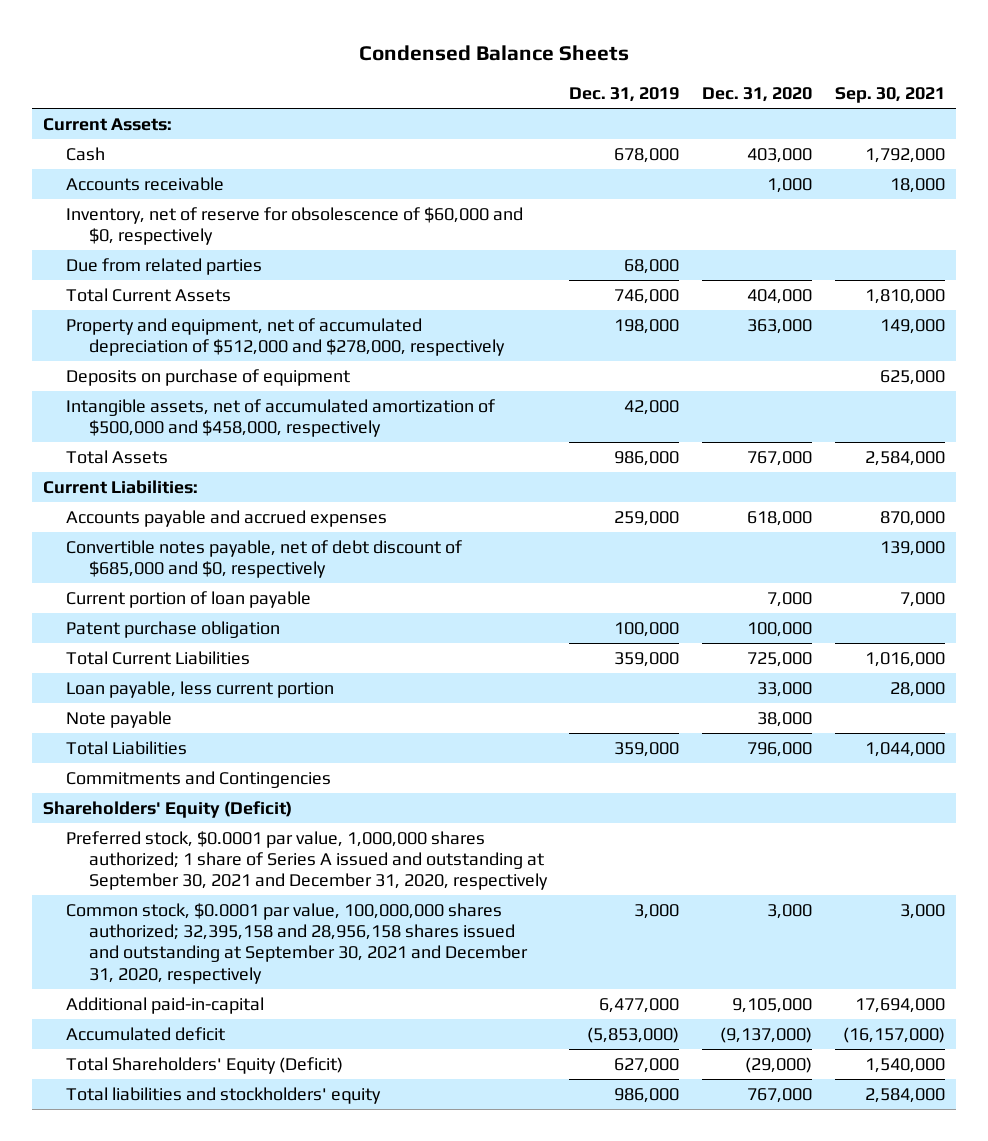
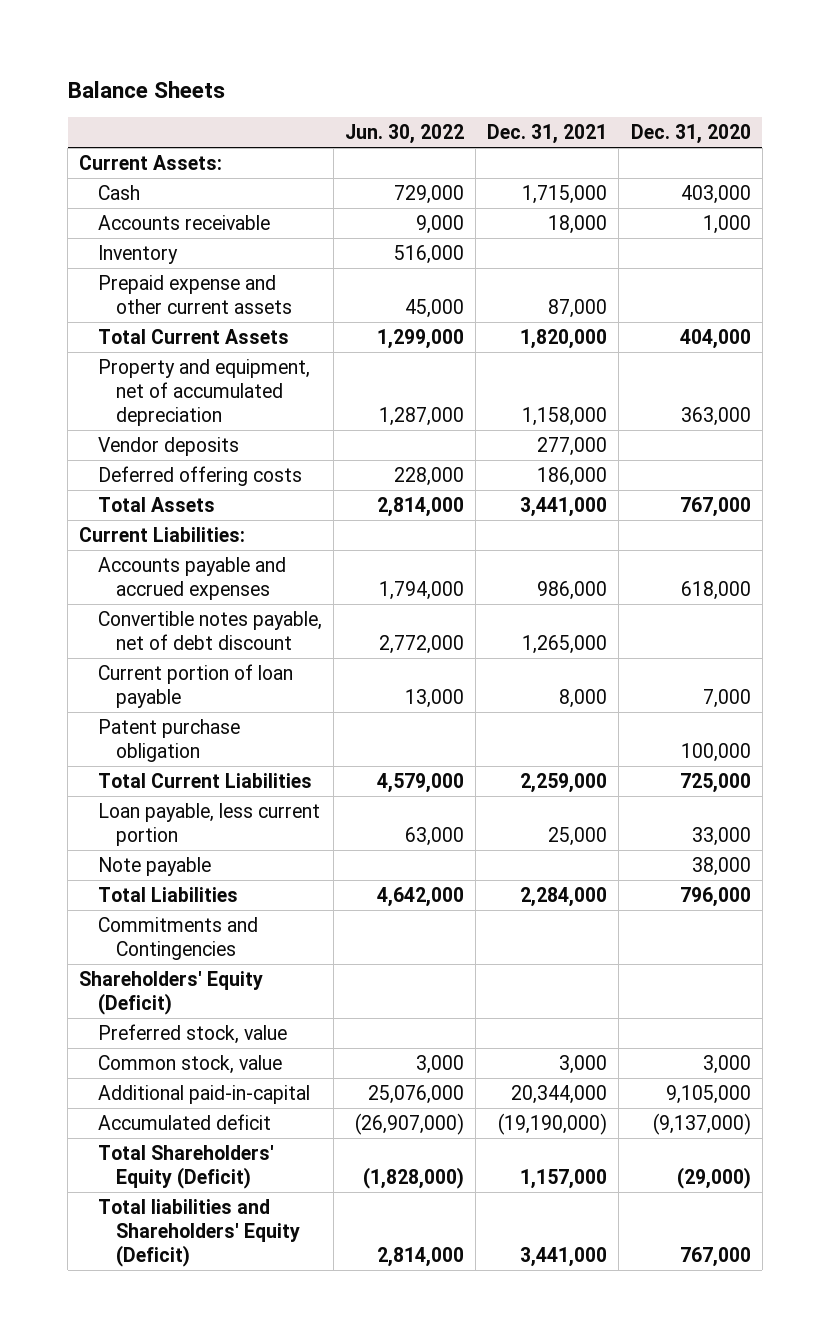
- Condensed Balance Sheets
+ Balance Sheets
- | Dec. 31, 2019 | Dec. 31, 2020 | Sep. 30, 2021
+ | Jun. 30, 2022 | Dec. 31, 2021 | Dec. 31, 2020
- Inventory, net of reserve for obsolescence of $60,000 and $0, respectively
- Due from related parties | 68,000 | |
+ Inventory | 516,000 | |
+ Prepaid expense and other current assets | 45,000 | 87,000 |
- Property and equipment, net of accumulated depreciation of $512,000 and $278,000, respectively | 198,000 | 363,000 | 149,000
- Deposits on purchase of equipment | | | 625,000
- Intangible assets, net of accumulated amortization of $500,000 and $458,000, respectively | 42,000 | |
+ Property and equipment, net of accumulated depreciation | 1,287,000 | 1,158,000 | 363,000
+ Vendor deposits | | 277,000 |
+ Deferred offering costs | 228,000 | 186,000 |
- Convertible notes payable, net of debt discount of $685,000 and $0, respectively | | | 139,000
+ Convertible notes payable, net of debt discount | 2,772,000 | 1,265,000 |
- Preferred stock, $0.0001 par value, 1,000,000 shares authorized; 1 share of Series A issued and outstanding at September 30, 2021 and December 31, 2020, respectively
- Common stock, $0.0001 par value, 100,000,000 shares authorized; 32,395,158 and 28,956,158 shares issued and outstanding at September 30, 2021 and December 31, 2020, respectively | 3,000 | 3,000 | 3,000
+ Preferred stock, value
+ Common stock, value | 3,000 | 3,000 | 3,000
- Total liabilities and stockholders' equity | 986,000 | 767,000 | 2,584,000
+ Total liabilities and Shareholders' Equity (Deficit) | 2,814,000 | 3,441,000 | 767,000

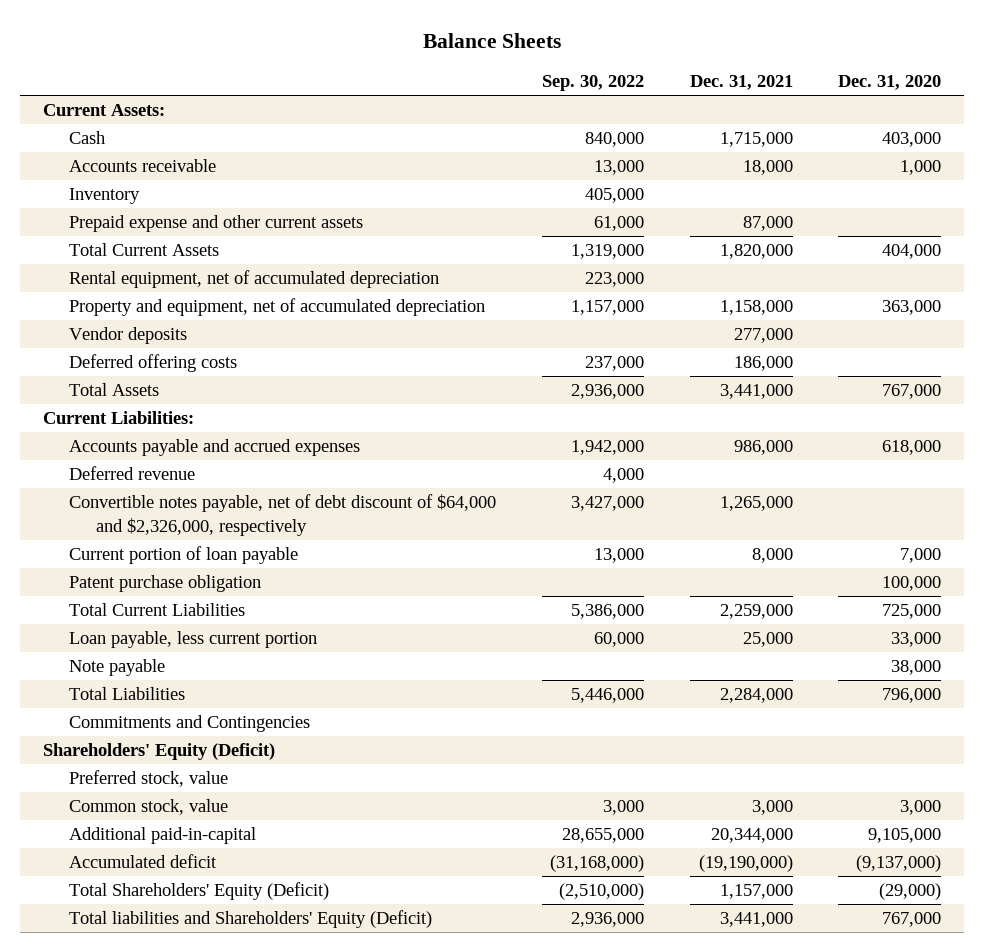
- | Jun. 30, 2022 | Dec. 31, 2021 | Dec. 31, 2020
+ | Sep. 30, 2022 | Dec. 31, 2021 | Dec. 31, 2020
+ Rental equipment, net of accumulated depreciation | 223,000 | |
- Convertible notes payable, net of debt discount | 2,772,000 | 1,265,000 |
+ Deferred revenue | 4,000 | |
+ Convertible notes payable, net of debt discount of $64,000 and $2,326,000, respectively | 3,427,000 | 1,265,000 |

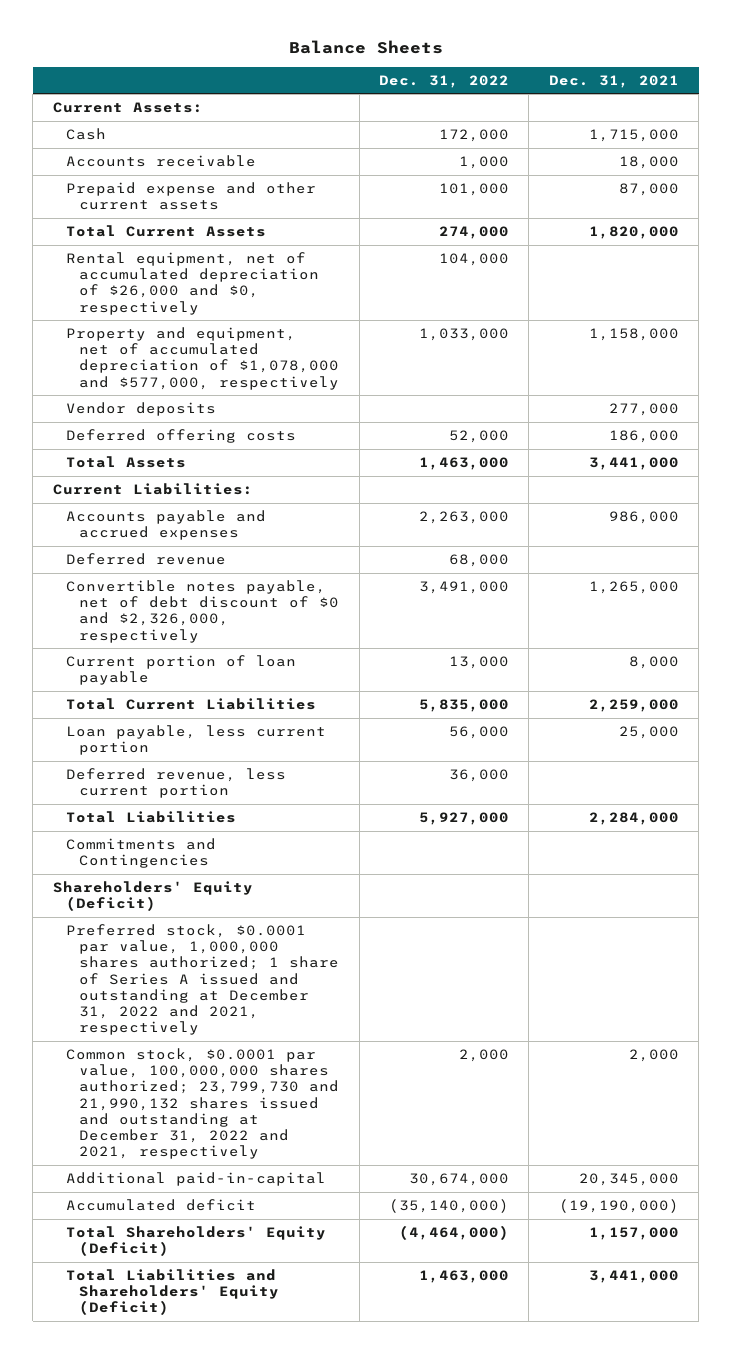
- | Sep. 30, 2022 | Dec. 31, 2021 | Dec. 31, 2020
+ | Dec. 31, 2022 | Dec. 31, 2021
- Inventory | 405,000 | |
- Rental equipment, net of accumulated depreciation | 223,000 | |
- Property and equipment, net of accumulated depreciation | 1,157,000 | 1,158,000 | 363,000
+ Rental equipment, net of accumulated depreciation of $26,000 and $0, respectively | 104,000 |
+ Property and equipment, net of accumulated depreciation of $1,078,000 and $577,000, respectively | 1,033,000 | 1,158,000
- Convertible notes payable, net of debt discount of $64,000 and $2,326,000, respectively | 3,427,000 | 1,265,000 |
+ Convertible notes payable, net of debt discount of $0 and $2,326,000, respectively | 3,491,000 | 1,265,000
- Patent purchase obligation | | | 100,000
- Note payable | | | 38,000
+ Deferred revenue, less current portion | 36,000 |
- Preferred stock, value
- Common stock, value | 3,000 | 3,000 | 3,000
- Additional paid-in-capital | 28,655,000 | 20,344,000 | 9,105,000
+ Preferred stock, $0.0001 par value, 1,000,000 shares authorized; 1 share of Series A issued and outstanding at December 31, 2022 and 2021, respectively
+ Common stock, $0.0001 par value, 100,000,000 shares authorized; 23,799,730 and 21,990,132 shares issued and outstanding at December 31, 2022 and 2021, respectively | 2,000 | 2,000
+ Additional paid-in-capital | 30,674,000 | 20,345,000
- Total liabilities and Shareholders' Equity (Deficit) | 2,936,000 | 3,441,000 | 767,000
+ Total Liabilities and Shareholders' Equity (Deficit) | 1,463,000 | 3,441,000

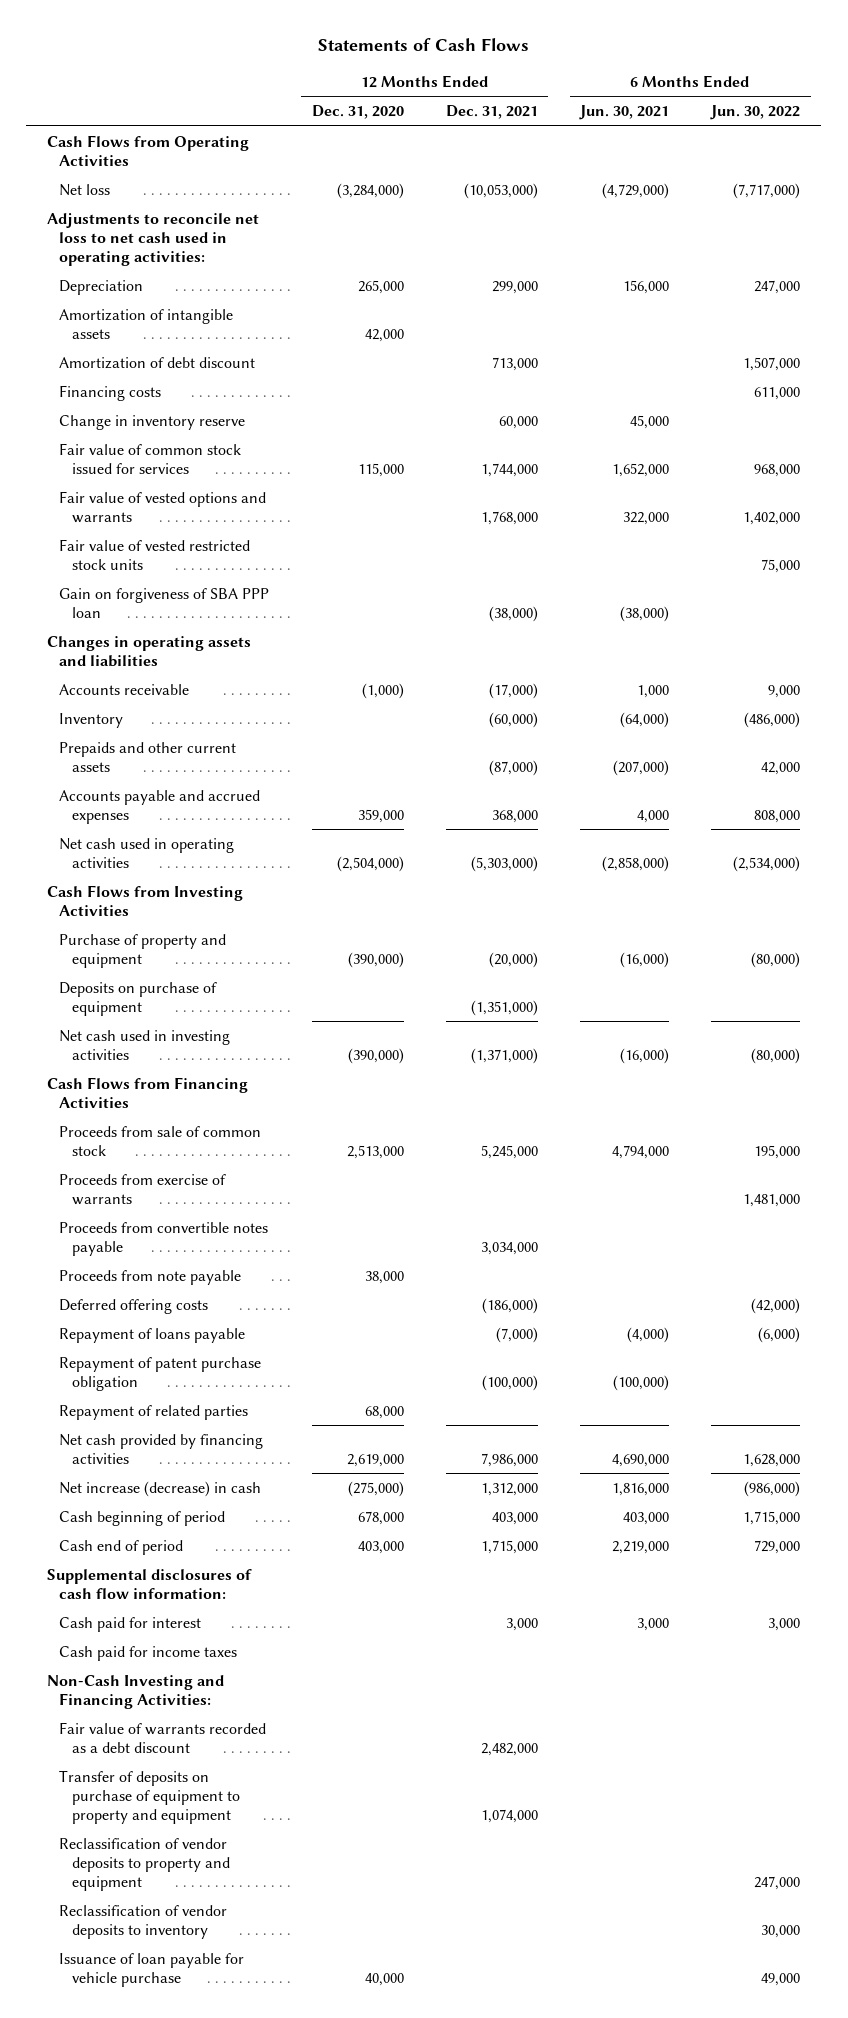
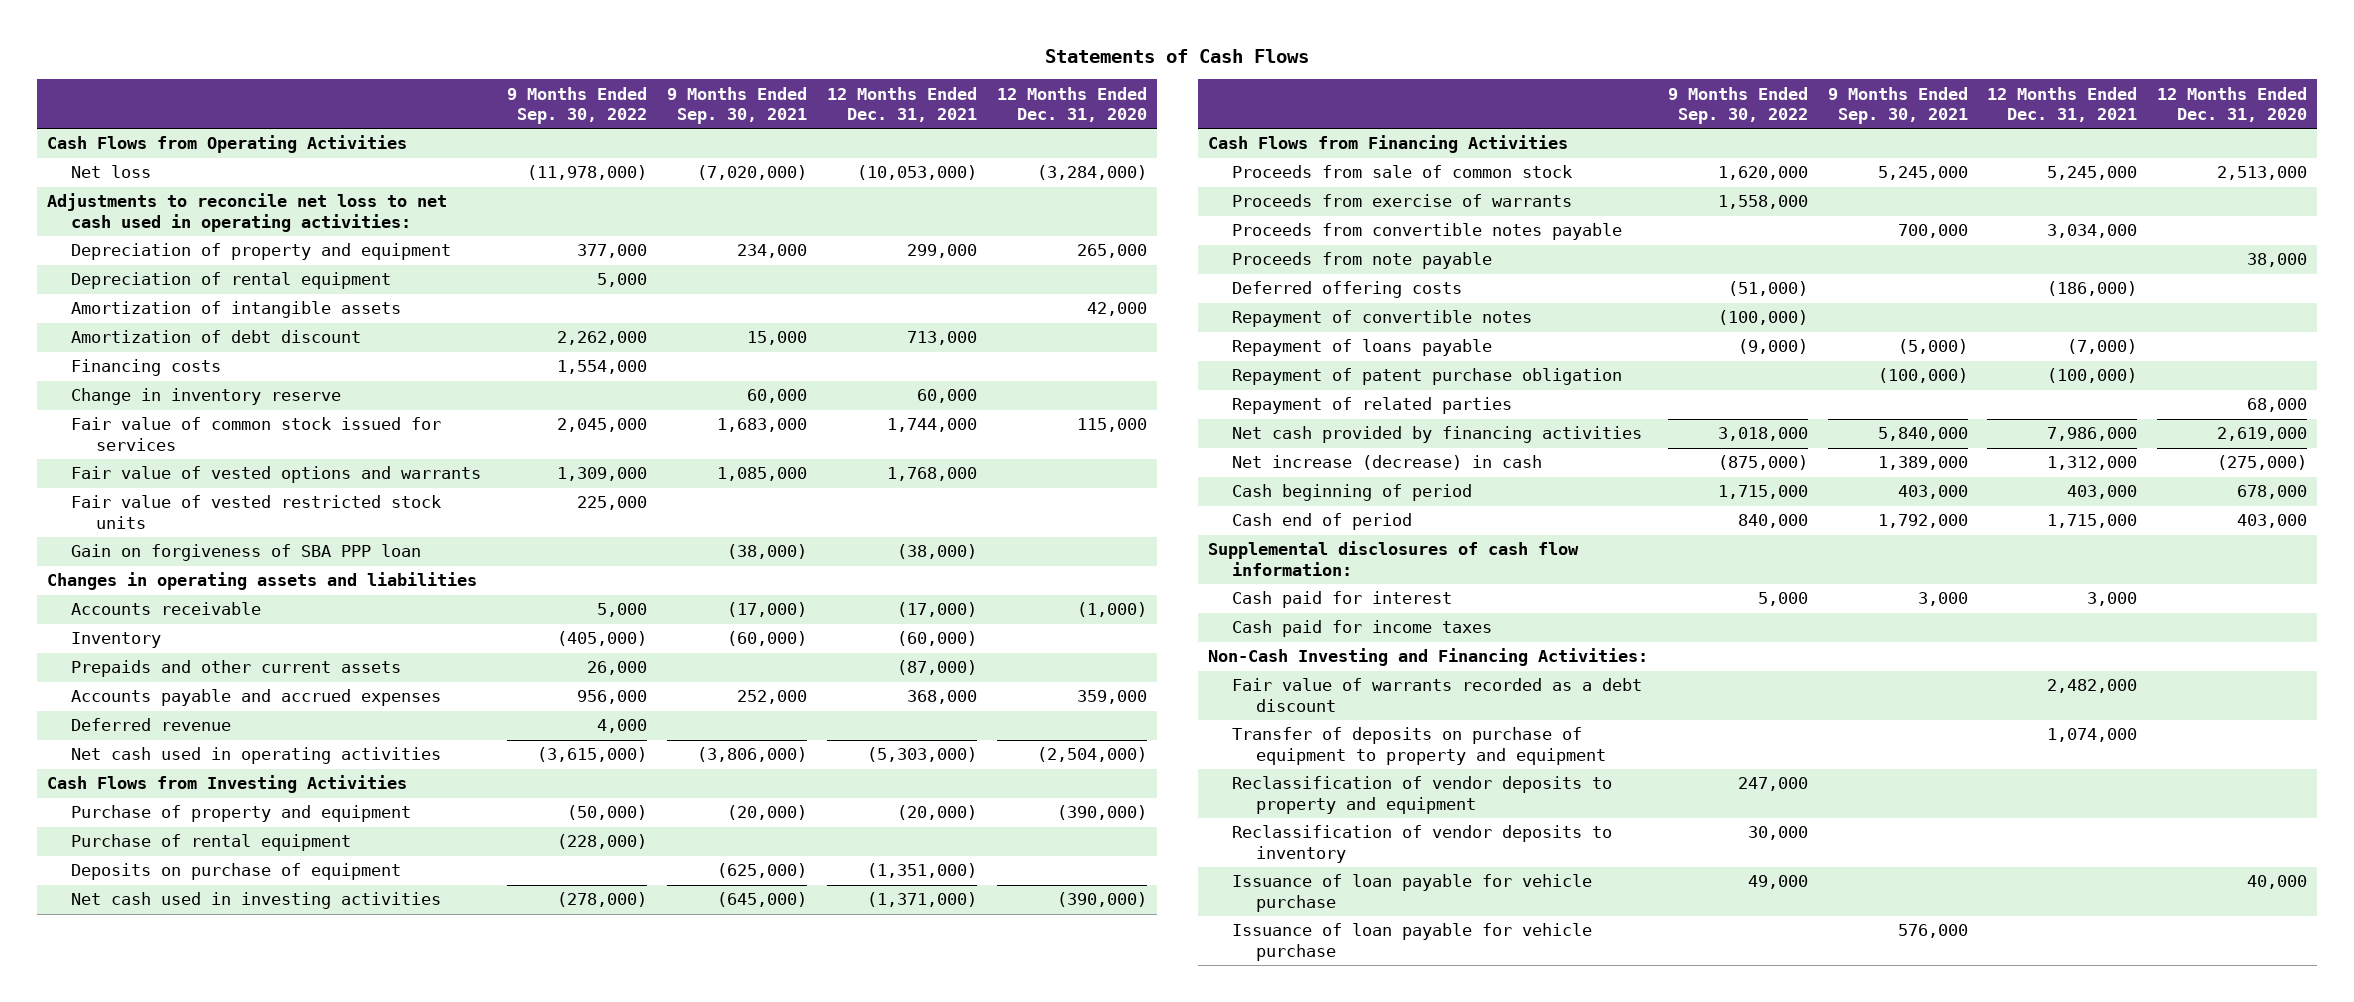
- | 12 Months Ended Dec. 31, 2020 | 12 Months Ended Dec. 31, 2021 | 6 Months Ended Jun. 30, 2021 | 6 Months Ended Jun. 30, 2022
+ | 9 Months Ended Sep. 30, 2022 | 9 Months Ended Sep. 30, 2021 | 12 Months Ended Dec. 31, 2021 | 12 Months Ended Dec. 31, 2020
- Depreciation | 265,000 | 299,000 | 156,000 | 247,000
+ Depreciation of property and equipment | 377,000 | 234,000 | 299,000 | 265,000
+ Depreciation of rental equipment | 5,000 | | |
+ Deferred revenue | 4,000 | | |
+ Purchase of rental equipment | (228,000) | | |
+ Repayment of convertible notes | (100,000) | | |
+ Issuance of loan payable for vehicle purchase | | 576,000 | |

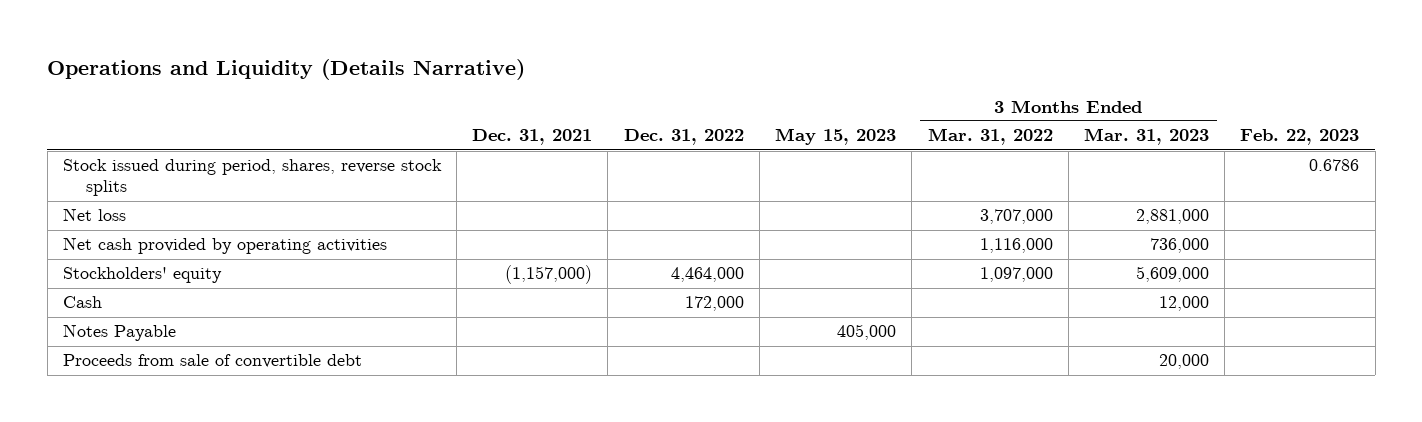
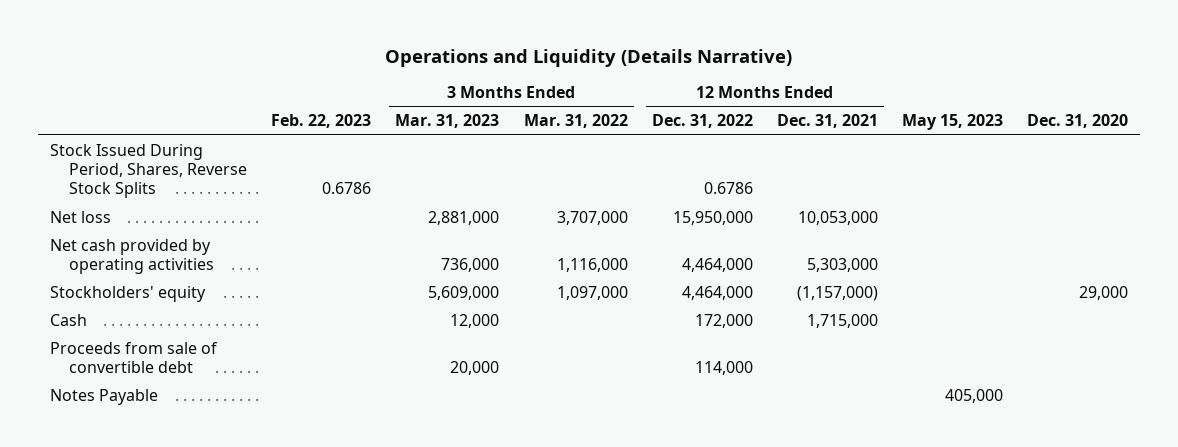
- | Dec. 31, 2021 | Dec. 31, 2022 | May 15, 2023 | 3 Months Ended Mar. 31, 2022 | 3 Months Ended Mar. 31, 2023 | Feb. 22, 2023
+ | Feb. 22, 2023 | 3 Months Ended Mar. 31, 2023 | 3 Months Ended Mar. 31, 2022 | 12 Months Ended Dec. 31, 2022 | 12 Months Ended Dec. 31, 2021 | May 15, 2023 | Dec. 31, 2020
- Stock issued during period, shares, reverse stock splits | | | | | | 0.6786
+ Stock Issued During Period, Shares, Reverse Stock Splits | 0.6786 | | | 0.6786 | | |
moved down: Notes Payable | | | | | | 405,000 |

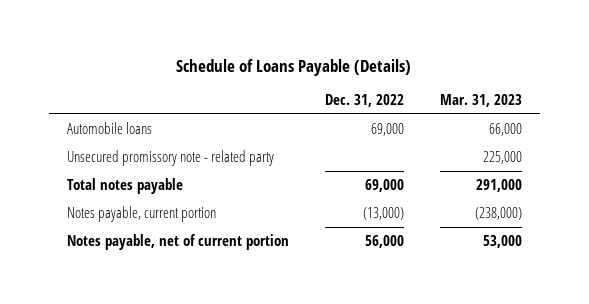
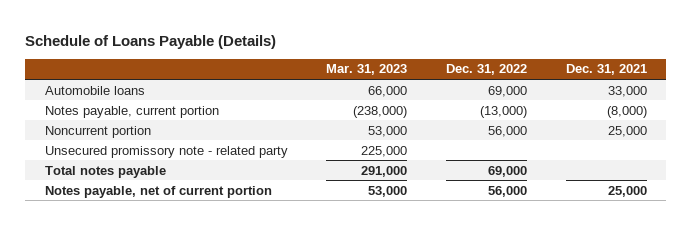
- | Dec. 31, 2022 | Mar. 31, 2023
+ | Mar. 31, 2023 | Dec. 31, 2022 | Dec. 31, 2021
moved up: Notes payable, current portion | (238,000) | (13,000) | (8,000)
+ Noncurrent portion | 53,000 | 56,000 | 25,000

